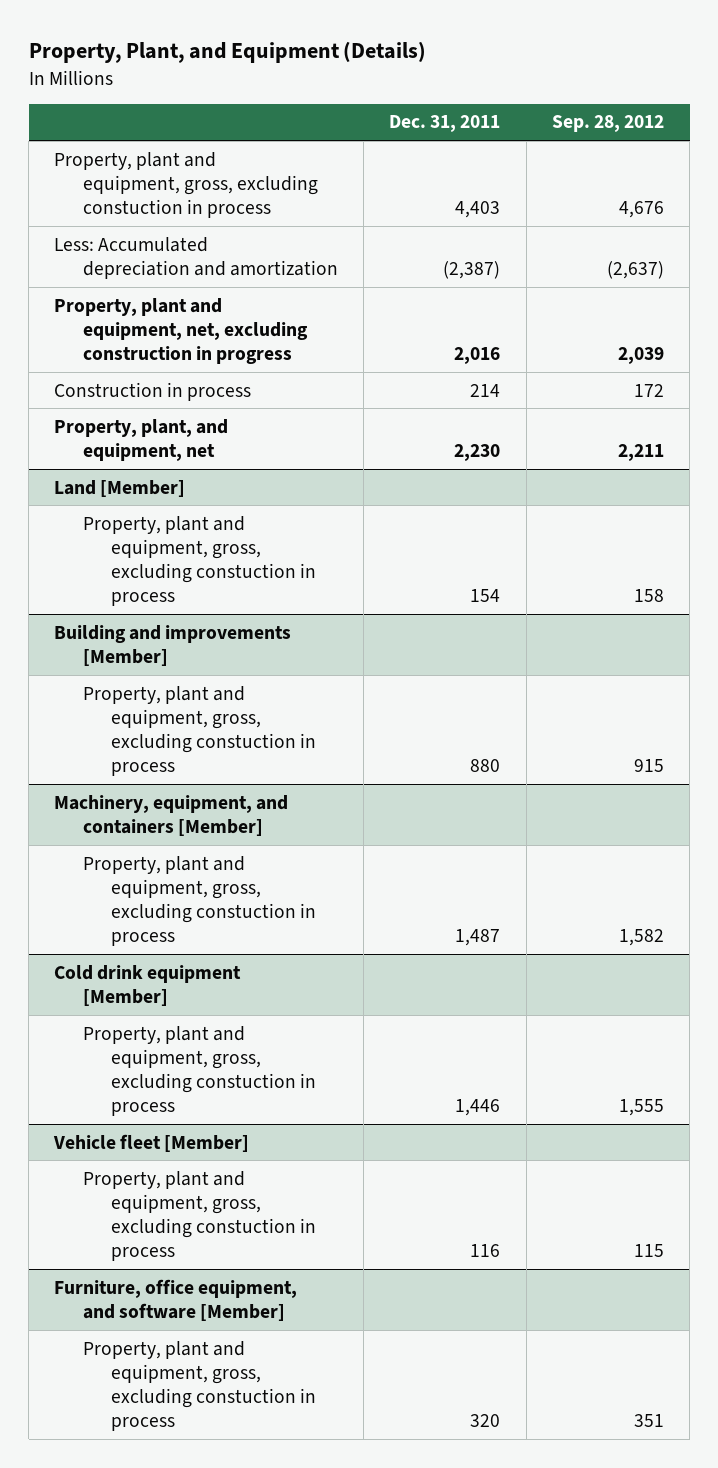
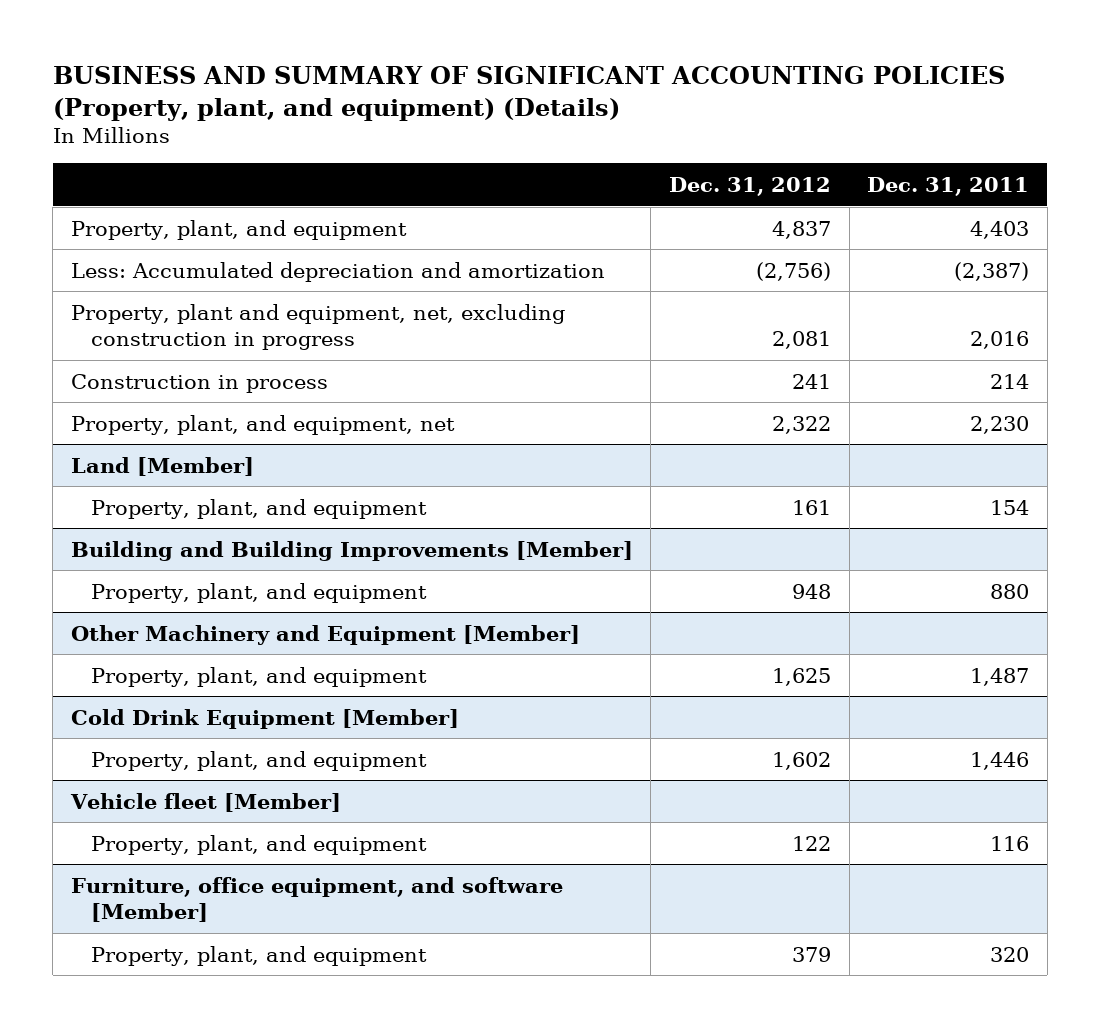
- Property, Plant, and Equipment (Details)
+ BUSINESS AND SUMMARY OF SIGNIFICANT ACCOUNTING POLICIES (Property, plant, and equipment) (Details)
- | Dec. 31, 2011 | Sep. 28, 2012
+ | Dec. 31, 2012 | Dec. 31, 2011
- Property, plant and equipment, gross, excluding constuction in process | 4,403 | 4,676
+ Property, plant, and equipment | 4,837 | 4,403
@ Land [Member]
- Property, plant and equipment, gross, excluding constuction in process | 154 | 158
- Building and improvements [Member]
- Property, plant and equipment, gross, excluding constuction in process | 880 | 915
- Machinery, equipment, and containers [Member]
- Property, plant and equipment, gross, excluding constuction in process | 1,487 | 1,582
- Cold drink equipment [Member]
- Property, plant and equipment, gross, excluding constuction in process | 1,446 | 1,555
@ Land [Member]
+ Property, plant, and equipment | 161 | 154
+ Building and Building Improvements [Member]
+ Property, plant, and equipment | 948 | 880
+ Other Machinery and Equipment [Member]
+ Property, plant, and equipment | 1,625 | 1,487
+ Cold Drink Equipment [Member]
+ Property, plant, and equipment | 1,602 | 1,446
@ Vehicle fleet [Member]
- Property, plant and equipment, gross, excluding constuction in process | 116 | 115
+ Property, plant, and equipment | 122 | 116
@ Furniture, office equipment, and software [Member]
- Property, plant and equipment, gross, excluding constuction in process | 320 | 351
+ Property, plant, and equipment | 379 | 320

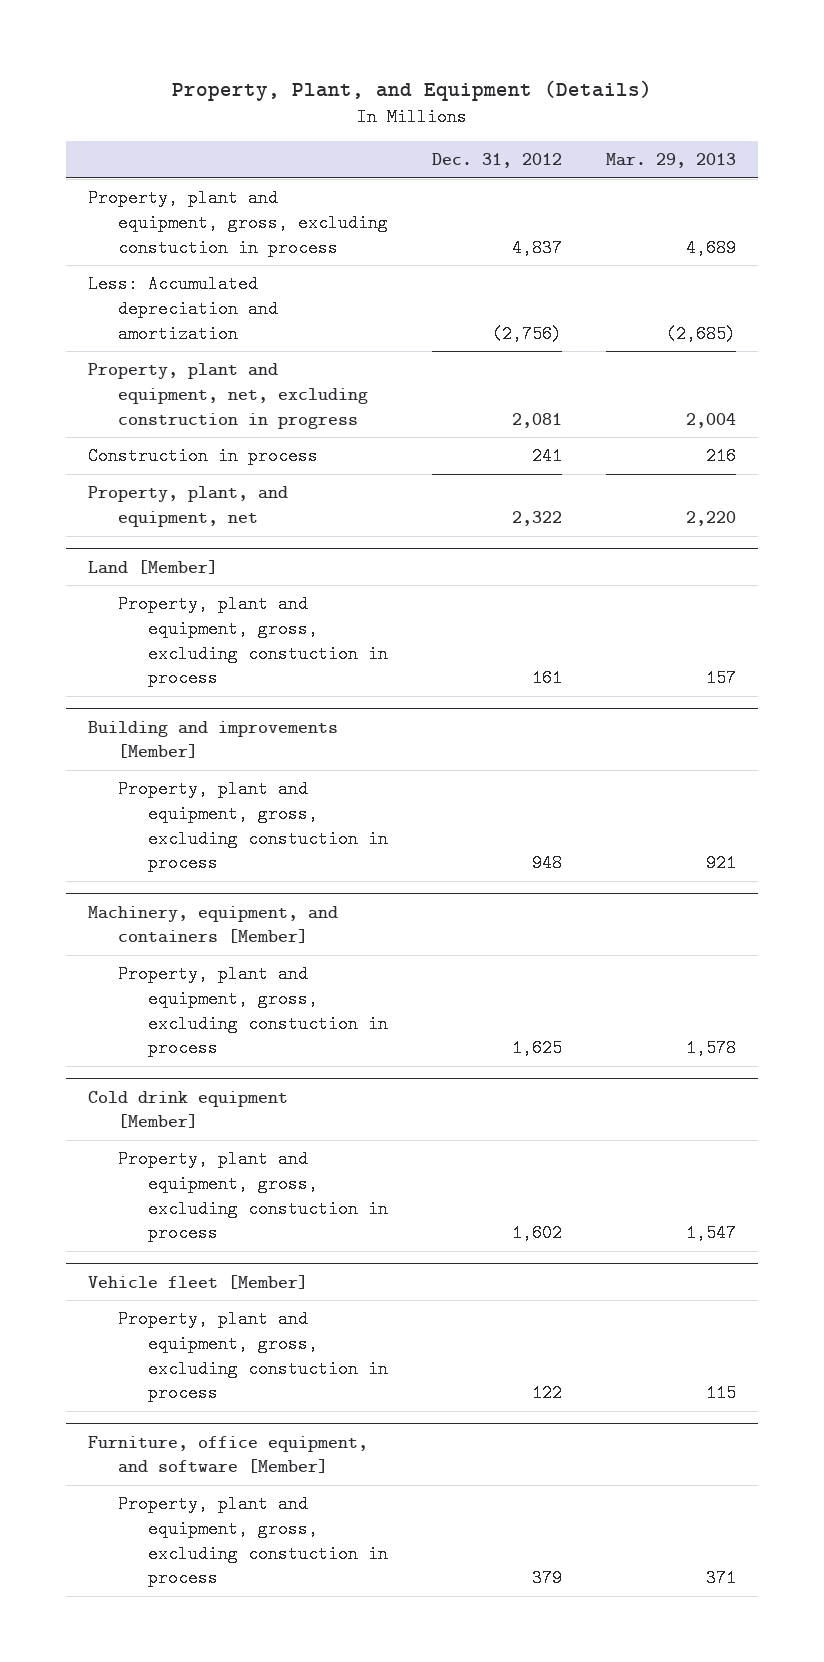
- BUSINESS AND SUMMARY OF SIGNIFICANT ACCOUNTING POLICIES (Property, plant, and equipment) (Details)
+ Property, Plant, and Equipment (Details)
- | Dec. 31, 2012 | Dec. 31, 2011
+ | Dec. 31, 2012 | Mar. 29, 2013
- Property, plant, and equipment | 4,837 | 4,403
+ Property, plant and equipment, gross, excluding constuction in process | 4,837 | 4,689
@ Land [Member]
- Property, plant, and equipment | 161 | 154
- Building and Building Improvements [Member]
- Property, plant, and equipment | 948 | 880
- Other Machinery and Equipment [Member]
- Property, plant, and equipment | 1,625 | 1,487
- Cold Drink Equipment [Member]
- Property, plant, and equipment | 1,602 | 1,446
@ Land [Member]
+ Property, plant and equipment, gross, excluding constuction in process | 161 | 157
+ Building and improvements [Member]
+ Property, plant and equipment, gross, excluding constuction in process | 948 | 921
+ Machinery, equipment, and containers [Member]
+ Property, plant and equipment, gross, excluding constuction in process | 1,625 | 1,578
+ Cold drink equipment [Member]
+ Property, plant and equipment, gross, excluding constuction in process | 1,602 | 1,547
@ Vehicle fleet [Member]
- Property, plant, and equipment | 122 | 116
+ Property, plant and equipment, gross, excluding constuction in process | 122 | 115
@ Furniture, office equipment, and software [Member]
- Property, plant, and equipment | 379 | 320
+ Property, plant and equipment, gross, excluding constuction in process | 379 | 371

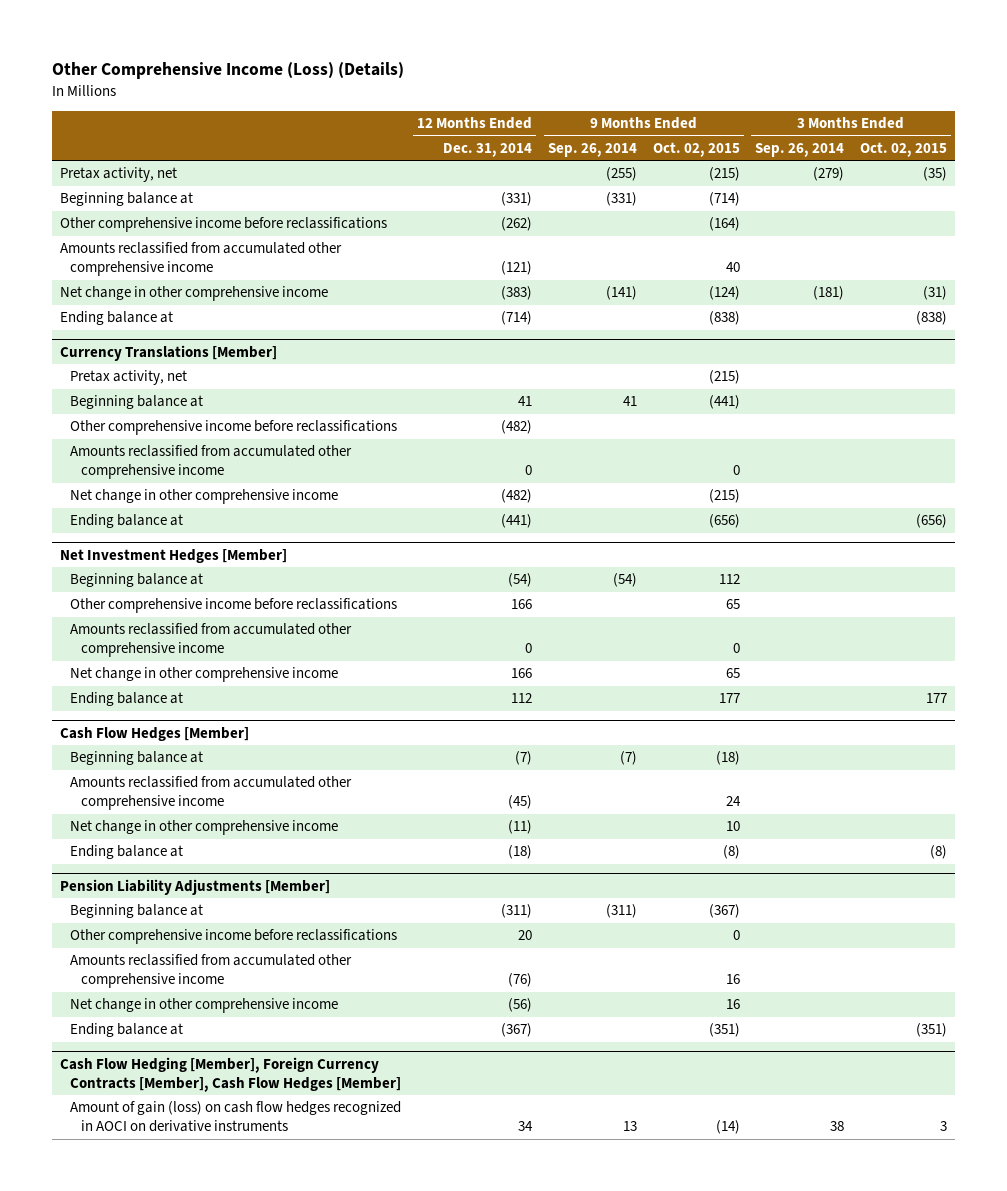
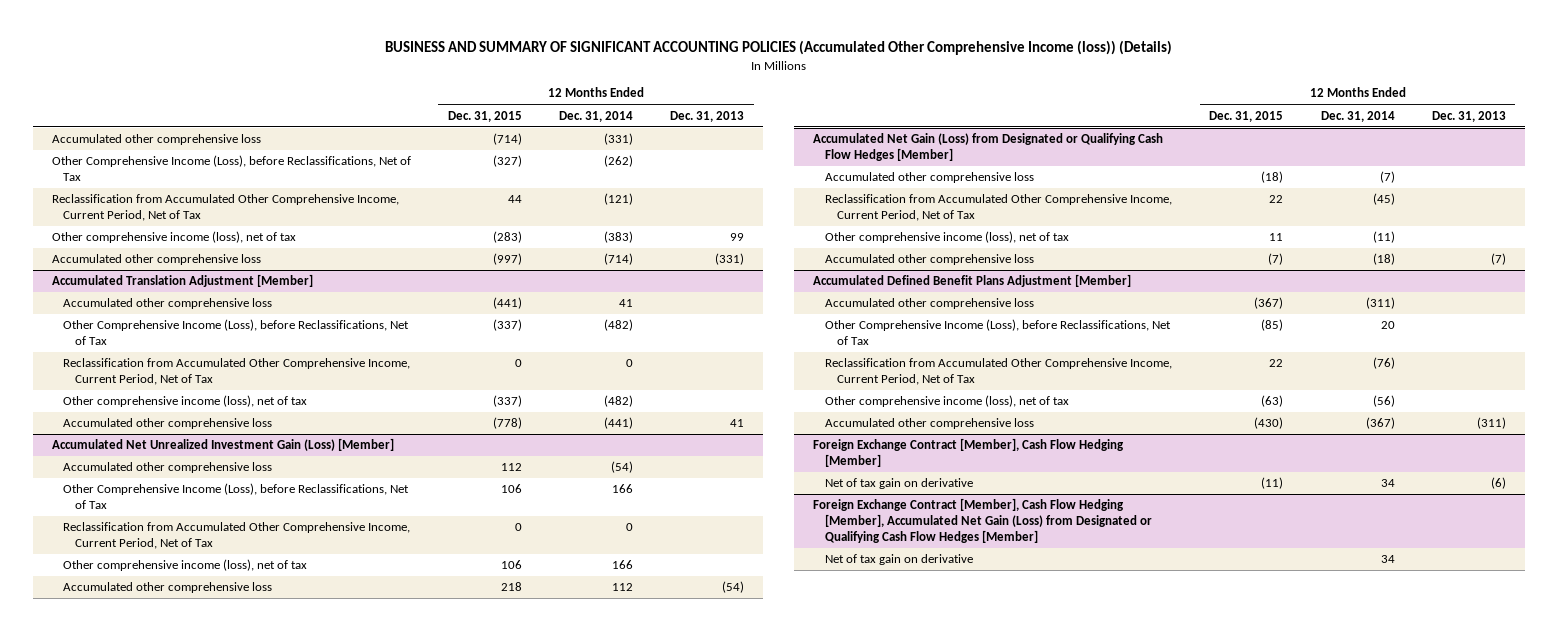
- Other Comprehensive Income (Loss) (Details)
+ BUSINESS AND SUMMARY OF SIGNIFICANT ACCOUNTING POLICIES (Accumulated Other Comprehensive Income (loss)) (Details)
- | 12 Months Ended Dec. 31, 2014 | 9 Months Ended Sep. 26, 2014 | 9 Months Ended Oct. 02, 2015 | 3 Months Ended Sep. 26, 2014 | 3 Months Ended Oct. 02, 2015
+ | 12 Months Ended Dec. 31, 2015 | 12 Months Ended Dec. 31, 2014 | 12 Months Ended Dec. 31, 2013
- Pretax activity, net | | (255) | (215) | (279) | (35)
- Beginning balance at | (331) | (331) | (714) | |
- Other comprehensive income before reclassifications | (262) | | (164) | |
- Amounts reclassified from accumulated other comprehensive income | (121) | | 40 | |
- Net change in other comprehensive income | (383) | (141) | (124) | (181) | (31)
- Ending balance at | (714) | | (838) | | (838)
- Currency Translations [Member]
- Pretax activity, net | | | (215) | |
- Beginning balance at | 41 | 41 | (441) | |
- Other comprehensive income before reclassifications | (482) | | | |
- Amounts reclassified from accumulated other comprehensive income | 0 | | 0 | |
- Net change in other comprehensive income | (482) | | (215) | |
- Ending balance at | (441) | | (656) | | (656)
- Net Investment Hedges [Member]
- Beginning balance at | (54) | (54) | 112 | |
- Other comprehensive income before reclassifications | 166 | | 65 | |
- Amounts reclassified from accumulated other comprehensive income | 0 | | 0 | |
- Net change in other comprehensive income | 166 | | 65 | |
- Ending balance at | 112 | | 177 | | 177
- Cash Flow Hedges [Member]
- Beginning balance at | (7) | (7) | (18) | |
- Amounts reclassified from accumulated other comprehensive income | (45) | | 24 | |
- Net change in other comprehensive income | (11) | | 10 | |
- Ending balance at | (18) | | (8) | | (8)
- Pension Liability Adjustments [Member]
- Beginning balance at | (311) | (311) | (367) | |
- Other comprehensive income before reclassifications | 20 | | 0 | |
- Amounts reclassified from accumulated other comprehensive income | (76) | | 16 | |
- Net change in other comprehensive income | (56) | | 16 | |
- Ending balance at | (367) | | (351) | | (351)
- Cash Flow Hedging [Member], Foreign Currency Contracts [Member], Cash Flow Hedges [Member]
- Amount of gain (loss) on cash flow hedges recognized in AOCI on derivative instruments | 34 | 13 | (14) | 38 | 3
+ Accumulated other comprehensive loss | (714) | (331) |
+ Other Comprehensive Income (Loss), before Reclassifications, Net of Tax | (327) | (262) |
+ Reclassification from Accumulated Other Comprehensive Income, Current Period, Net of Tax | 44 | (121) |
+ Other comprehensive income (loss), net of tax | (283) | (383) | 99
+ Accumulated other comprehensive loss | (997) | (714) | (331)
+ Accumulated Translation Adjustment [Member]
+ Accumulated other comprehensive loss | (441) | 41 |
+ Other Comprehensive Income (Loss), before Reclassifications, Net of Tax | (337) | (482) |
+ Reclassification from Accumulated Other Comprehensive Income, Current Period, Net of Tax | 0 | 0 |
+ Other comprehensive income (loss), net of tax | (337) | (482) |
+ Accumulated other comprehensive loss | (778) | (441) | 41
+ Accumulated Net Unrealized Investment Gain (Loss) [Member]
+ Accumulated other comprehensive loss | 112 | (54) |
+ Other Comprehensive Income (Loss), before Reclassifications, Net of Tax | 106 | 166 |
+ Reclassification from Accumulated Other Comprehensive Income, Current Period, Net of Tax | 0 | 0 |
+ Other comprehensive income (loss), net of tax | 106 | 166 |
+ Accumulated other comprehensive loss | 218 | 112 | (54)
+ Accumulated Net Gain (Loss) from Designated or Qualifying Cash Flow Hedges [Member]
+ Accumulated other comprehensive loss | (18) | (7) |
+ Reclassification from Accumulated Other Comprehensive Income, Current Period, Net of Tax | 22 | (45) |
+ Other comprehensive income (loss), net of tax | 11 | (11) |
+ Accumulated other comprehensive loss | (7) | (18) | (7)
+ Accumulated Defined Benefit Plans Adjustment [Member]
+ Accumulated other comprehensive loss | (367) | (311) |
+ Other Comprehensive Income (Loss), before Reclassifications, Net of Tax | (85) | 20 |
+ Reclassification from Accumulated Other Comprehensive Income, Current Period, Net of Tax | 22 | (76) |
+ Other comprehensive income (loss), net of tax | (63) | (56) |
+ Accumulated other comprehensive loss | (430) | (367) | (311)
+ Foreign Exchange Contract [Member], Cash Flow Hedging [Member]
+ Net of tax gain on derivative | (11) | 34 | (6)
+ Foreign Exchange Contract [Member], Cash Flow Hedging [Member], Accumulated Net Gain (Loss) from Designated or Qualifying Cash Flow Hedges [Member]
+ Net of tax gain on derivative | | 34 |

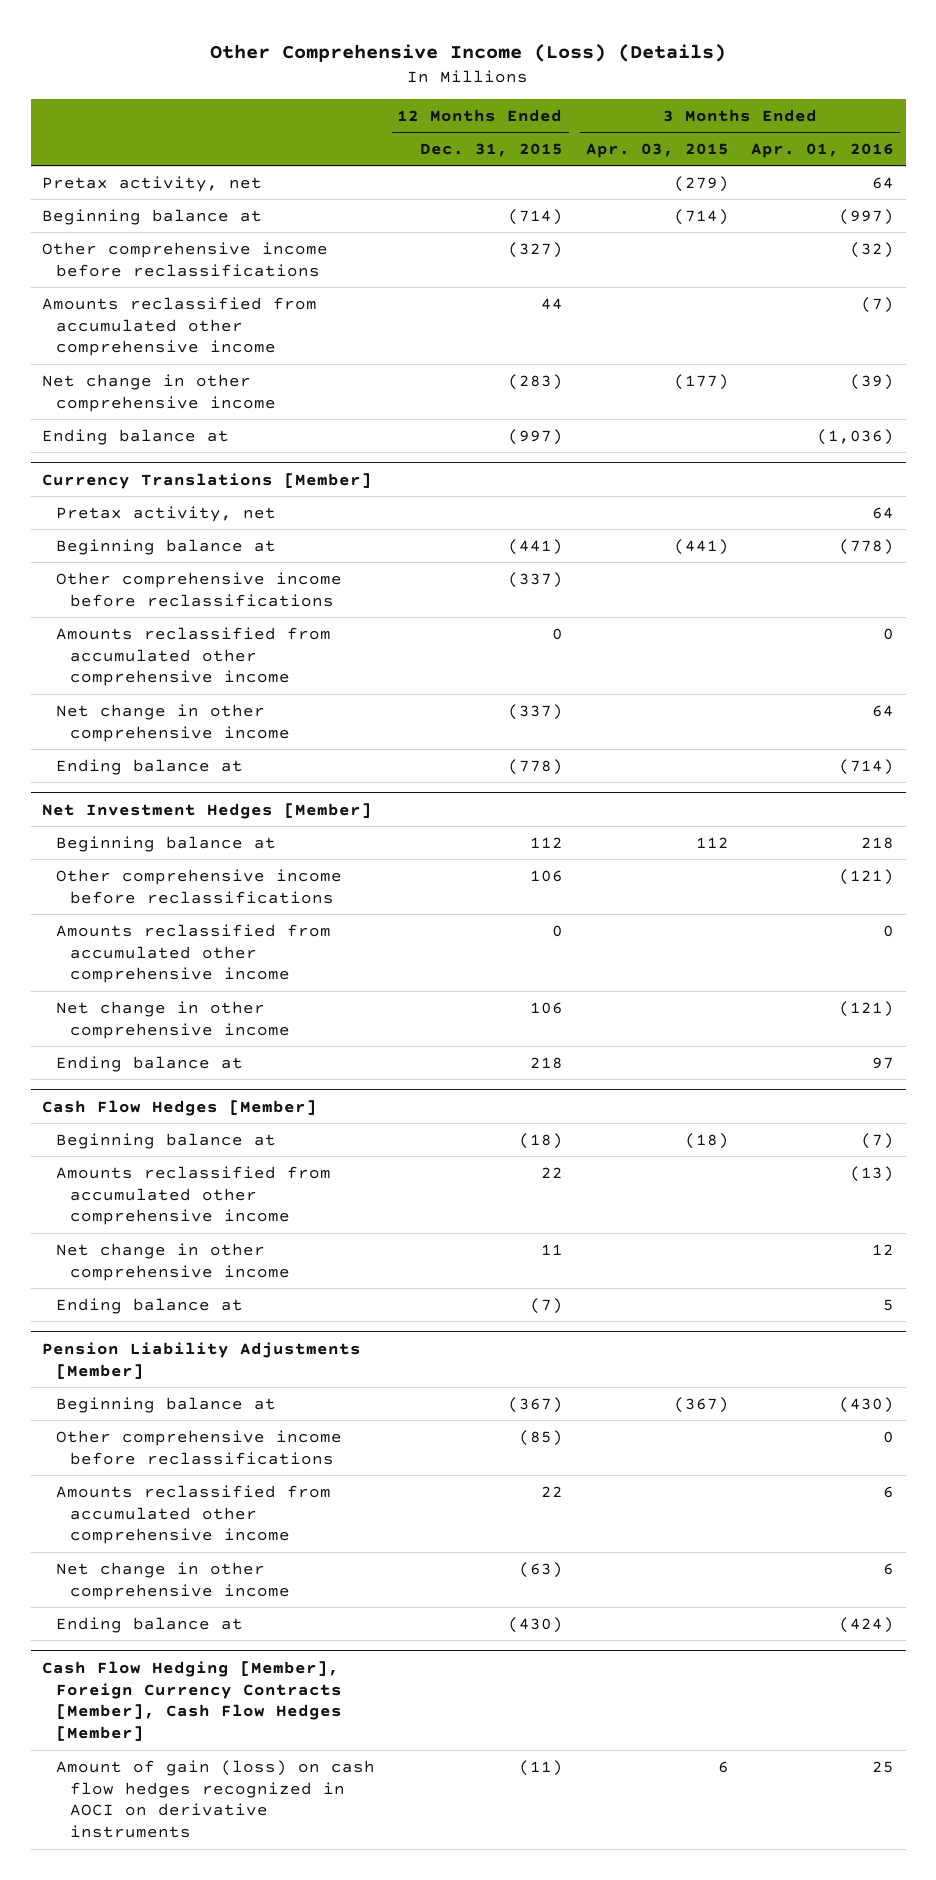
- BUSINESS AND SUMMARY OF SIGNIFICANT ACCOUNTING POLICIES (Accumulated Other Comprehensive Income (loss)) (Details)
+ Other Comprehensive Income (Loss) (Details)
- | 12 Months Ended Dec. 31, 2015 | 12 Months Ended Dec. 31, 2014 | 12 Months Ended Dec. 31, 2013
+ | 12 Months Ended Dec. 31, 2015 | 3 Months Ended Apr. 03, 2015 | 3 Months Ended Apr. 01, 2016
- Accumulated other comprehensive loss | (714) | (331) |
- Other Comprehensive Income (Loss), before Reclassifications, Net of Tax | (327) | (262) |
- Reclassification from Accumulated Other Comprehensive Income, Current Period, Net of Tax | 44 | (121) |
- Other comprehensive income (loss), net of tax | (283) | (383) | 99
- Accumulated other comprehensive loss | (997) | (714) | (331)
- Accumulated Translation Adjustment [Member]
- Accumulated other comprehensive loss | (441) | 41 |
- Other Comprehensive Income (Loss), before Reclassifications, Net of Tax | (337) | (482) |
- Reclassification from Accumulated Other Comprehensive Income, Current Period, Net of Tax | 0 | 0 |
- Other comprehensive income (loss), net of tax | (337) | (482) |
- Accumulated other comprehensive loss | (778) | (441) | 41
- Accumulated Net Unrealized Investment Gain (Loss) [Member]
- Accumulated other comprehensive loss | 112 | (54) |
- Other Comprehensive Income (Loss), before Reclassifications, Net of Tax | 106 | 166 |
- Reclassification from Accumulated Other Comprehensive Income, Current Period, Net of Tax | 0 | 0 |
- Other comprehensive income (loss), net of tax | 106 | 166 |
- Accumulated other comprehensive loss | 218 | 112 | (54)
- Accumulated Net Gain (Loss) from Designated or Qualifying Cash Flow Hedges [Member]
- Accumulated other comprehensive loss | (18) | (7) |
- Reclassification from Accumulated Other Comprehensive Income, Current Period, Net of Tax | 22 | (45) |
- Other comprehensive income (loss), net of tax | 11 | (11) |
- Accumulated other comprehensive loss | (7) | (18) | (7)
- Accumulated Defined Benefit Plans Adjustment [Member]
- Accumulated other comprehensive loss | (367) | (311) |
- Other Comprehensive Income (Loss), before Reclassifications, Net of Tax | (85) | 20 |
- Reclassification from Accumulated Other Comprehensive Income, Current Period, Net of Tax | 22 | (76) |
- Other comprehensive income (loss), net of tax | (63) | (56) |
- Accumulated other comprehensive loss | (430) | (367) | (311)
- Foreign Exchange Contract [Member], Cash Flow Hedging [Member]
- Net of tax gain on derivative | (11) | 34 | (6)
- Foreign Exchange Contract [Member], Cash Flow Hedging [Member], Accumulated Net Gain (Loss) from Designated or Qualifying Cash Flow Hedges [Member]
- Net of tax gain on derivative | | 34 |
+ Pretax activity, net | | (279) | 64
+ Beginning balance at | (714) | (714) | (997)
+ Other comprehensive income before reclassifications | (327) | | (32)
+ Amounts reclassified from accumulated other comprehensive income | 44 | | (7)
+ Net change in other comprehensive income | (283) | (177) | (39)
+ Ending balance at | (997) | | (1,036)
+ Currency Translations [Member]
+ Pretax activity, net | | | 64
+ Beginning balance at | (441) | (441) | (778)
+ Other comprehensive income before reclassifications | (337) | |
+ Amounts reclassified from accumulated other comprehensive income | 0 | | 0
+ Net change in other comprehensive income | (337) | | 64
+ Ending balance at | (778) | | (714)
+ Net Investment Hedges [Member]
+ Beginning balance at | 112 | 112 | 218
+ Other comprehensive income before reclassifications | 106 | | (121)
+ Amounts reclassified from accumulated other comprehensive income | 0 | | 0
+ Net change in other comprehensive income | 106 | | (121)
+ Ending balance at | 218 | | 97
+ Cash Flow Hedges [Member]
+ Beginning balance at | (18) | (18) | (7)
+ Amounts reclassified from accumulated other comprehensive income | 22 | | (13)
+ Net change in other comprehensive income | 11 | | 12
+ Ending balance at | (7) | | 5
+ Pension Liability Adjustments [Member]
+ Beginning balance at | (367) | (367) | (430)
+ Other comprehensive income before reclassifications | (85) | | 0
+ Amounts reclassified from accumulated other comprehensive income | 22 | | 6
+ Net change in other comprehensive income | (63) | | 6
+ Ending balance at | (430) | | (424)
+ Cash Flow Hedging [Member], Foreign Currency Contracts [Member], Cash Flow Hedges [Member]
+ Amount of gain (loss) on cash flow hedges recognized in AOCI on derivative instruments | (11) | 6 | 25

